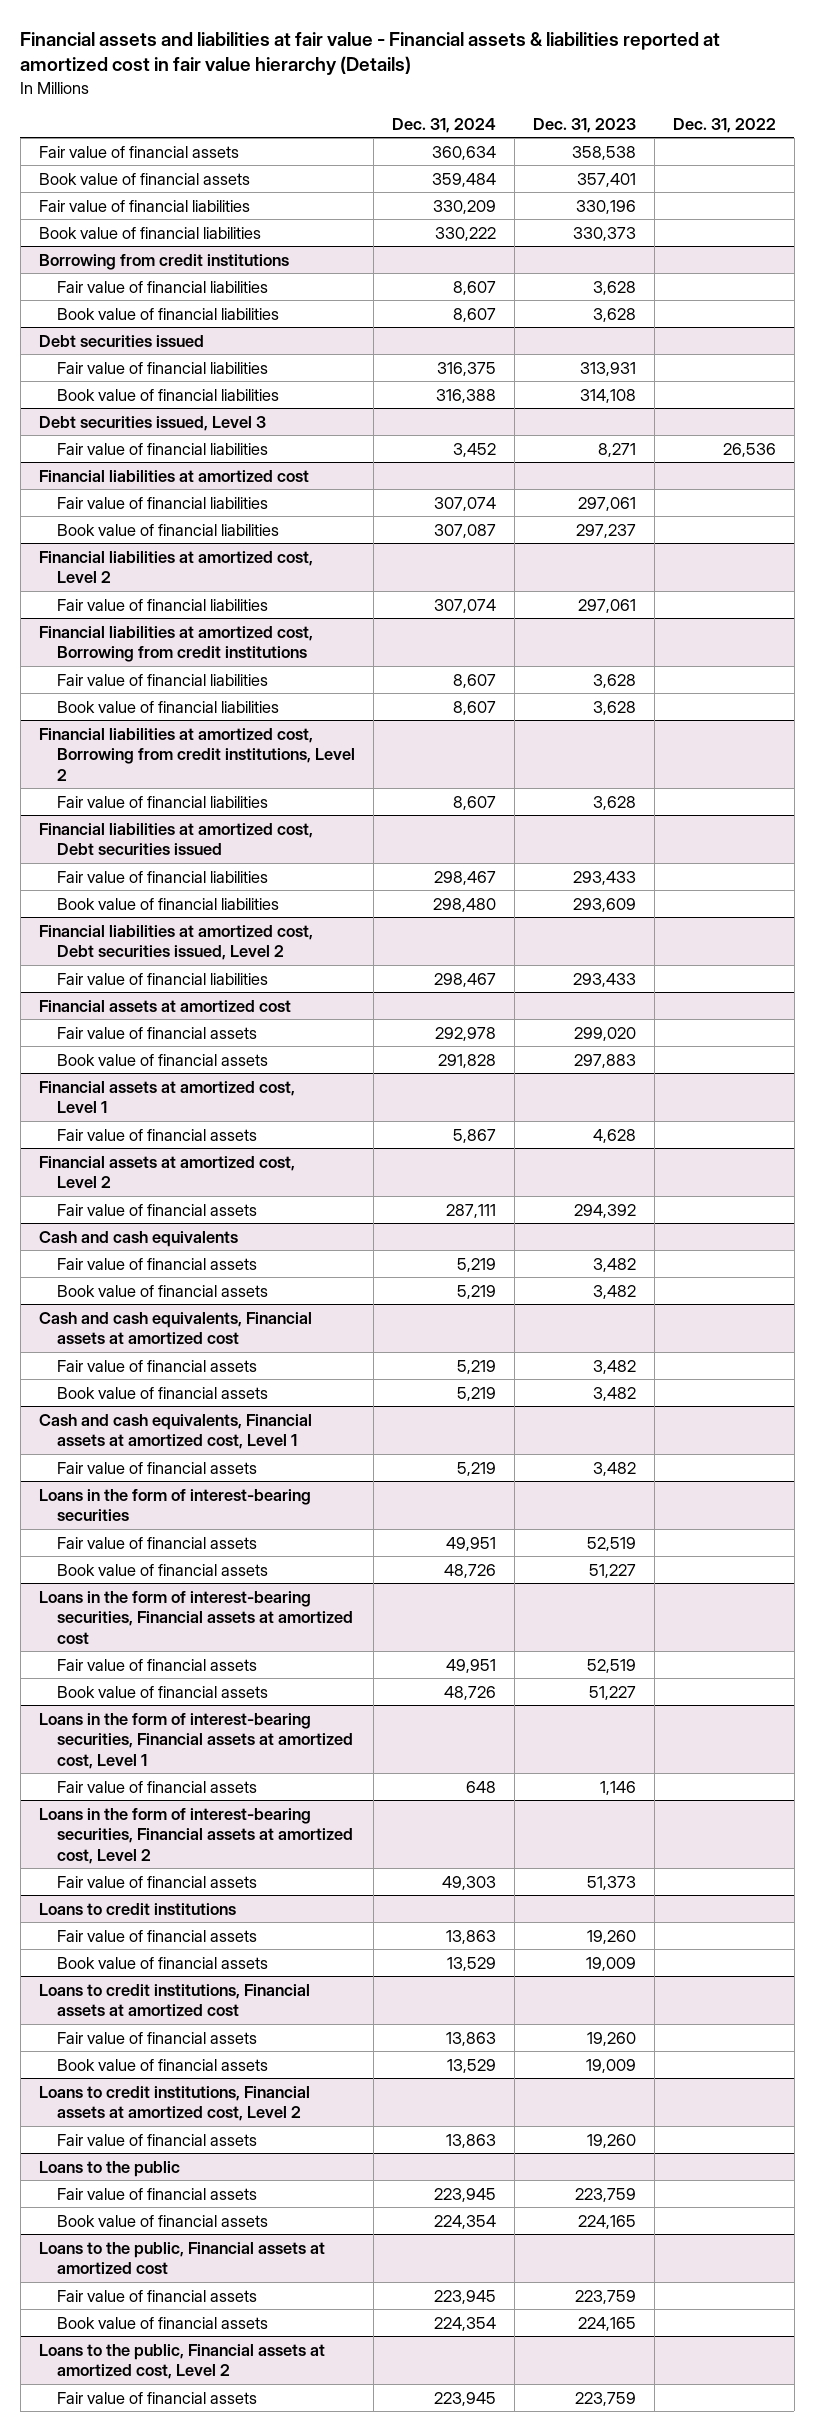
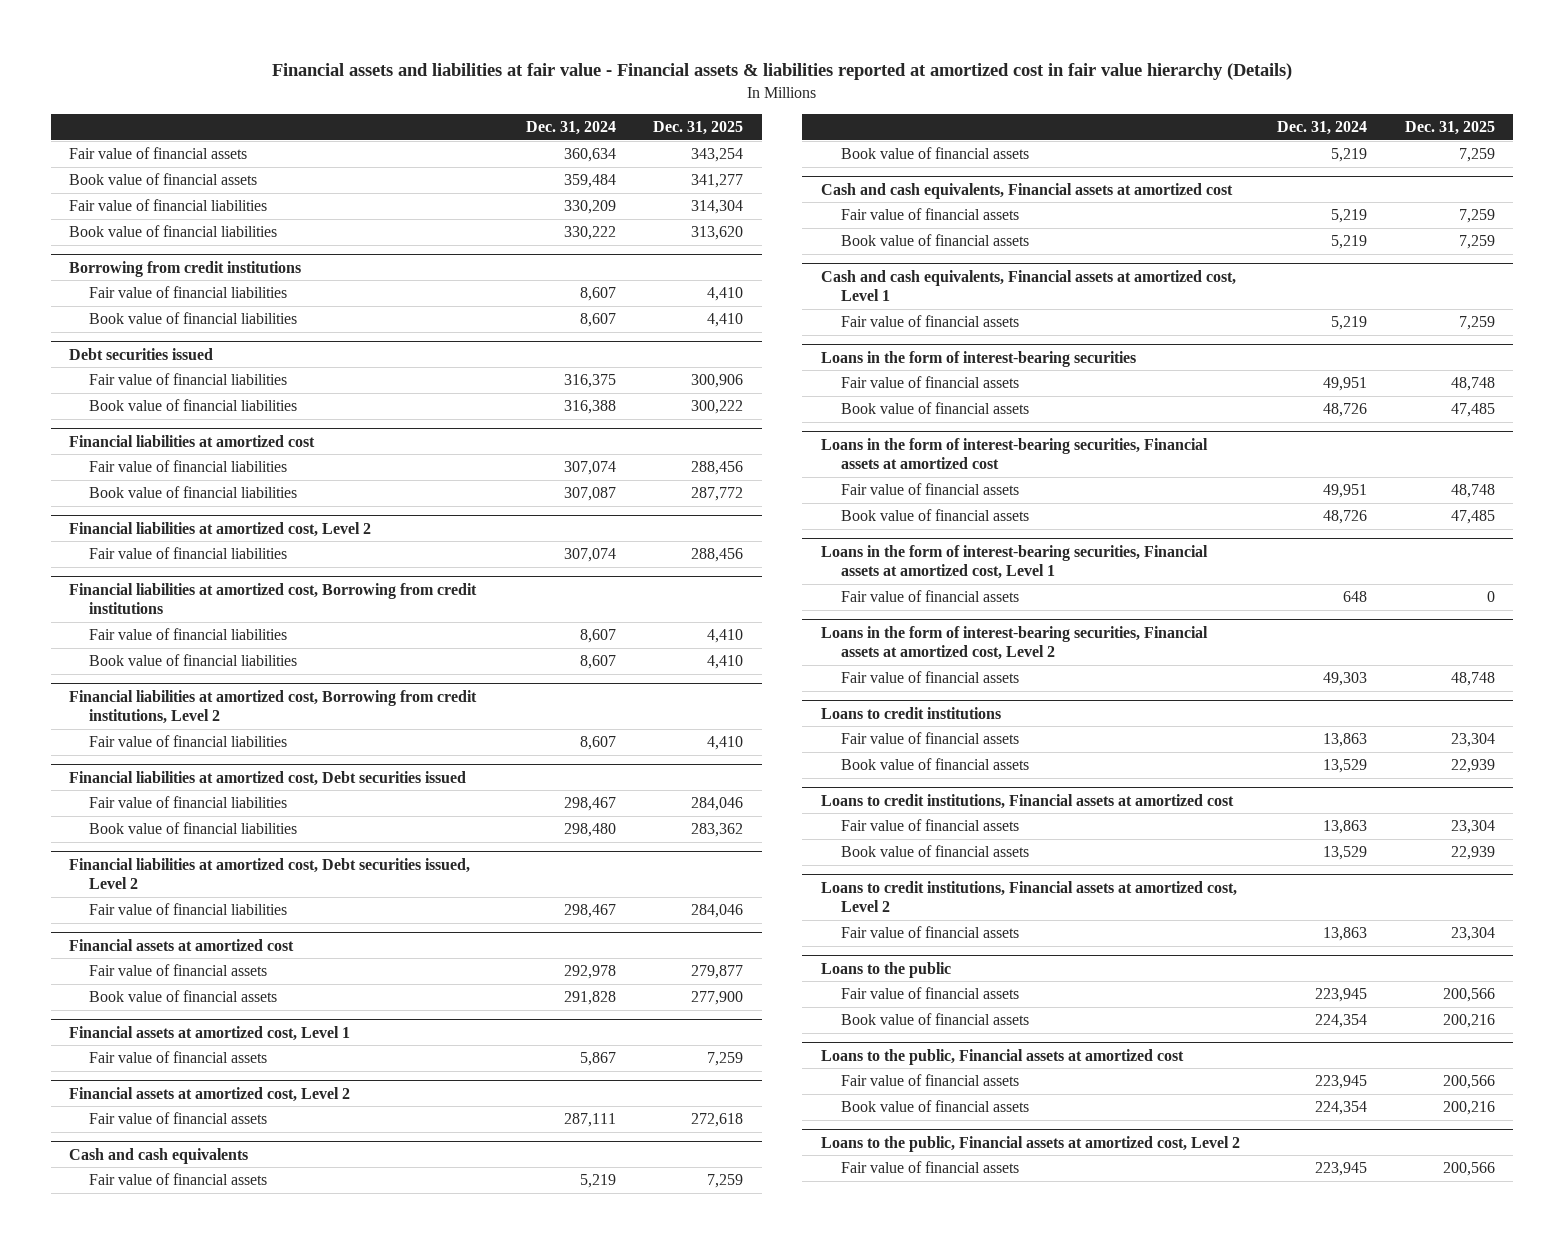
- | Dec. 31, 2024 | Dec. 31, 2023 | Dec. 31, 2022
+ | Dec. 31, 2024 | Dec. 31, 2025
- Debt securities issued, Level 3
- Fair value of financial liabilities | 3,452 | 8,271 | 26,536

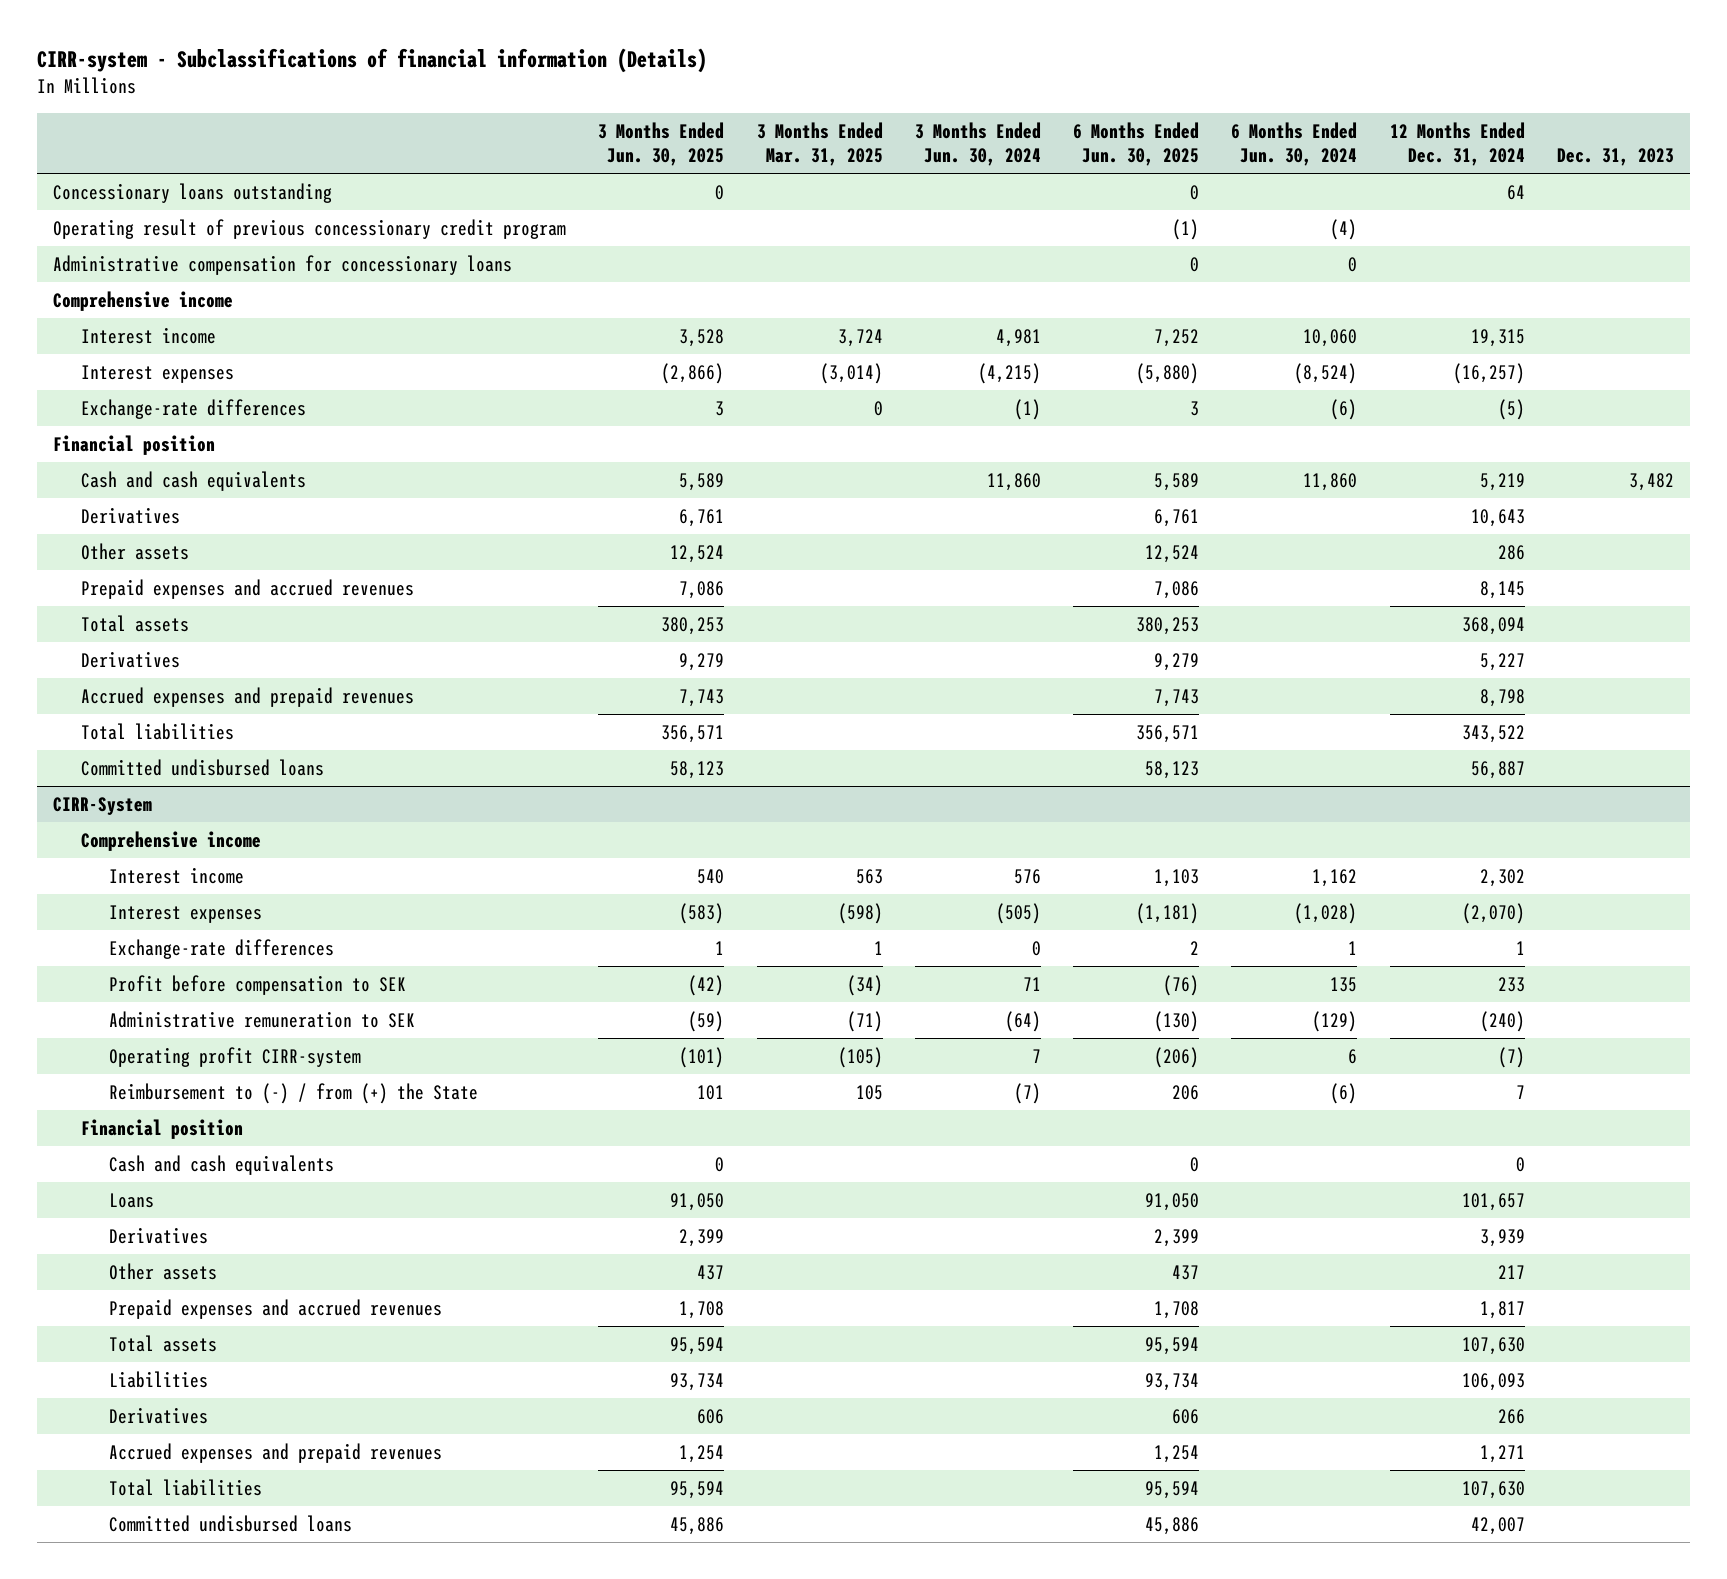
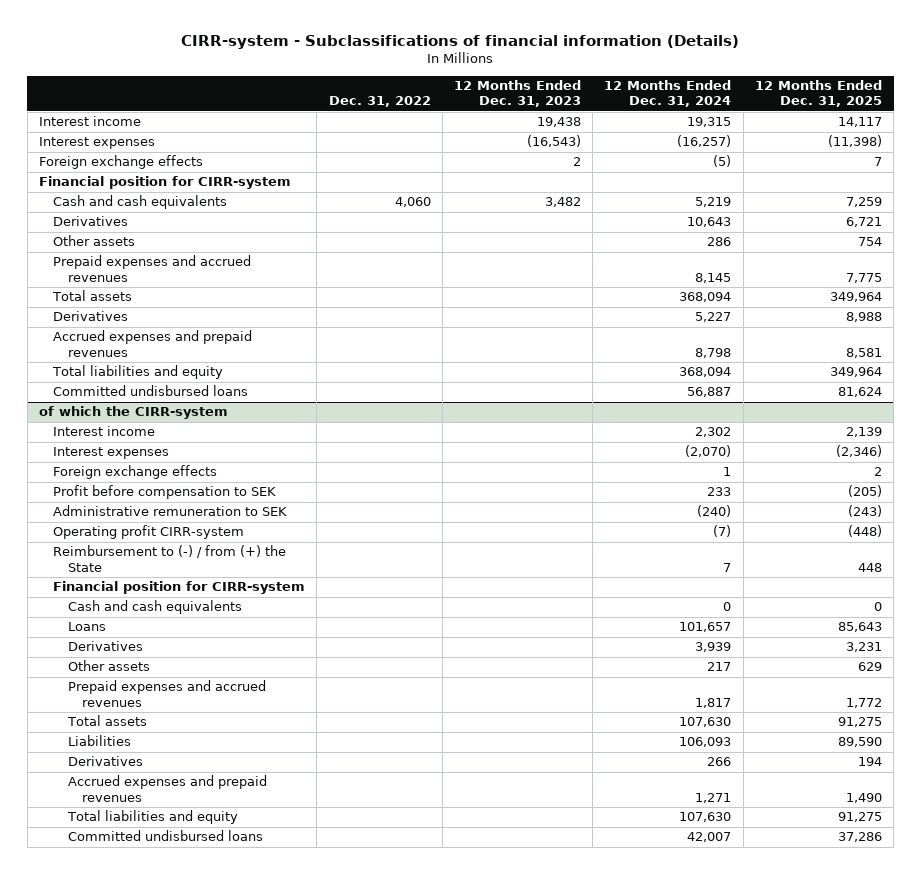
- | 3 Months Ended Jun. 30, 2025 | 3 Months Ended Mar. 31, 2025 | 3 Months Ended Jun. 30, 2024 | 6 Months Ended Jun. 30, 2025 | 6 Months Ended Jun. 30, 2024 | 12 Months Ended Dec. 31, 2024 | Dec. 31, 2023
+ | Dec. 31, 2022 | 12 Months Ended Dec. 31, 2023 | 12 Months Ended Dec. 31, 2024 | 12 Months Ended Dec. 31, 2025
- Concessionary loans outstanding | 0 | | | 0 | | 64 |
- Operating result of previous concessionary credit program | | | | (1) | (4) | |
- Administrative compensation for concessionary loans | | | | 0 | 0 | |
- Comprehensive income
- Exchange-rate differences | 3 | 0 | (1) | 3 | (6) | (5) |
- Financial position
+ Foreign exchange effects | | 2 | (5) | 7
+ Financial position for CIRR-system
- Total liabilities | 356,571 | | | 356,571 | | 343,522 |
+ Total liabilities and equity | | | 368,094 | 349,964
- CIRR-System
- Comprehensive income
+ of which the CIRR-system
- Exchange-rate differences | 1 | 1 | 0 | 2 | 1 | 1 |
+ Foreign exchange effects | | | 1 | 2
- Financial position
+ Financial position for CIRR-system
- Total liabilities | 95,594 | | | 95,594 | | 107,630 |
+ Total liabilities and equity | | | 107,630 | 91,275

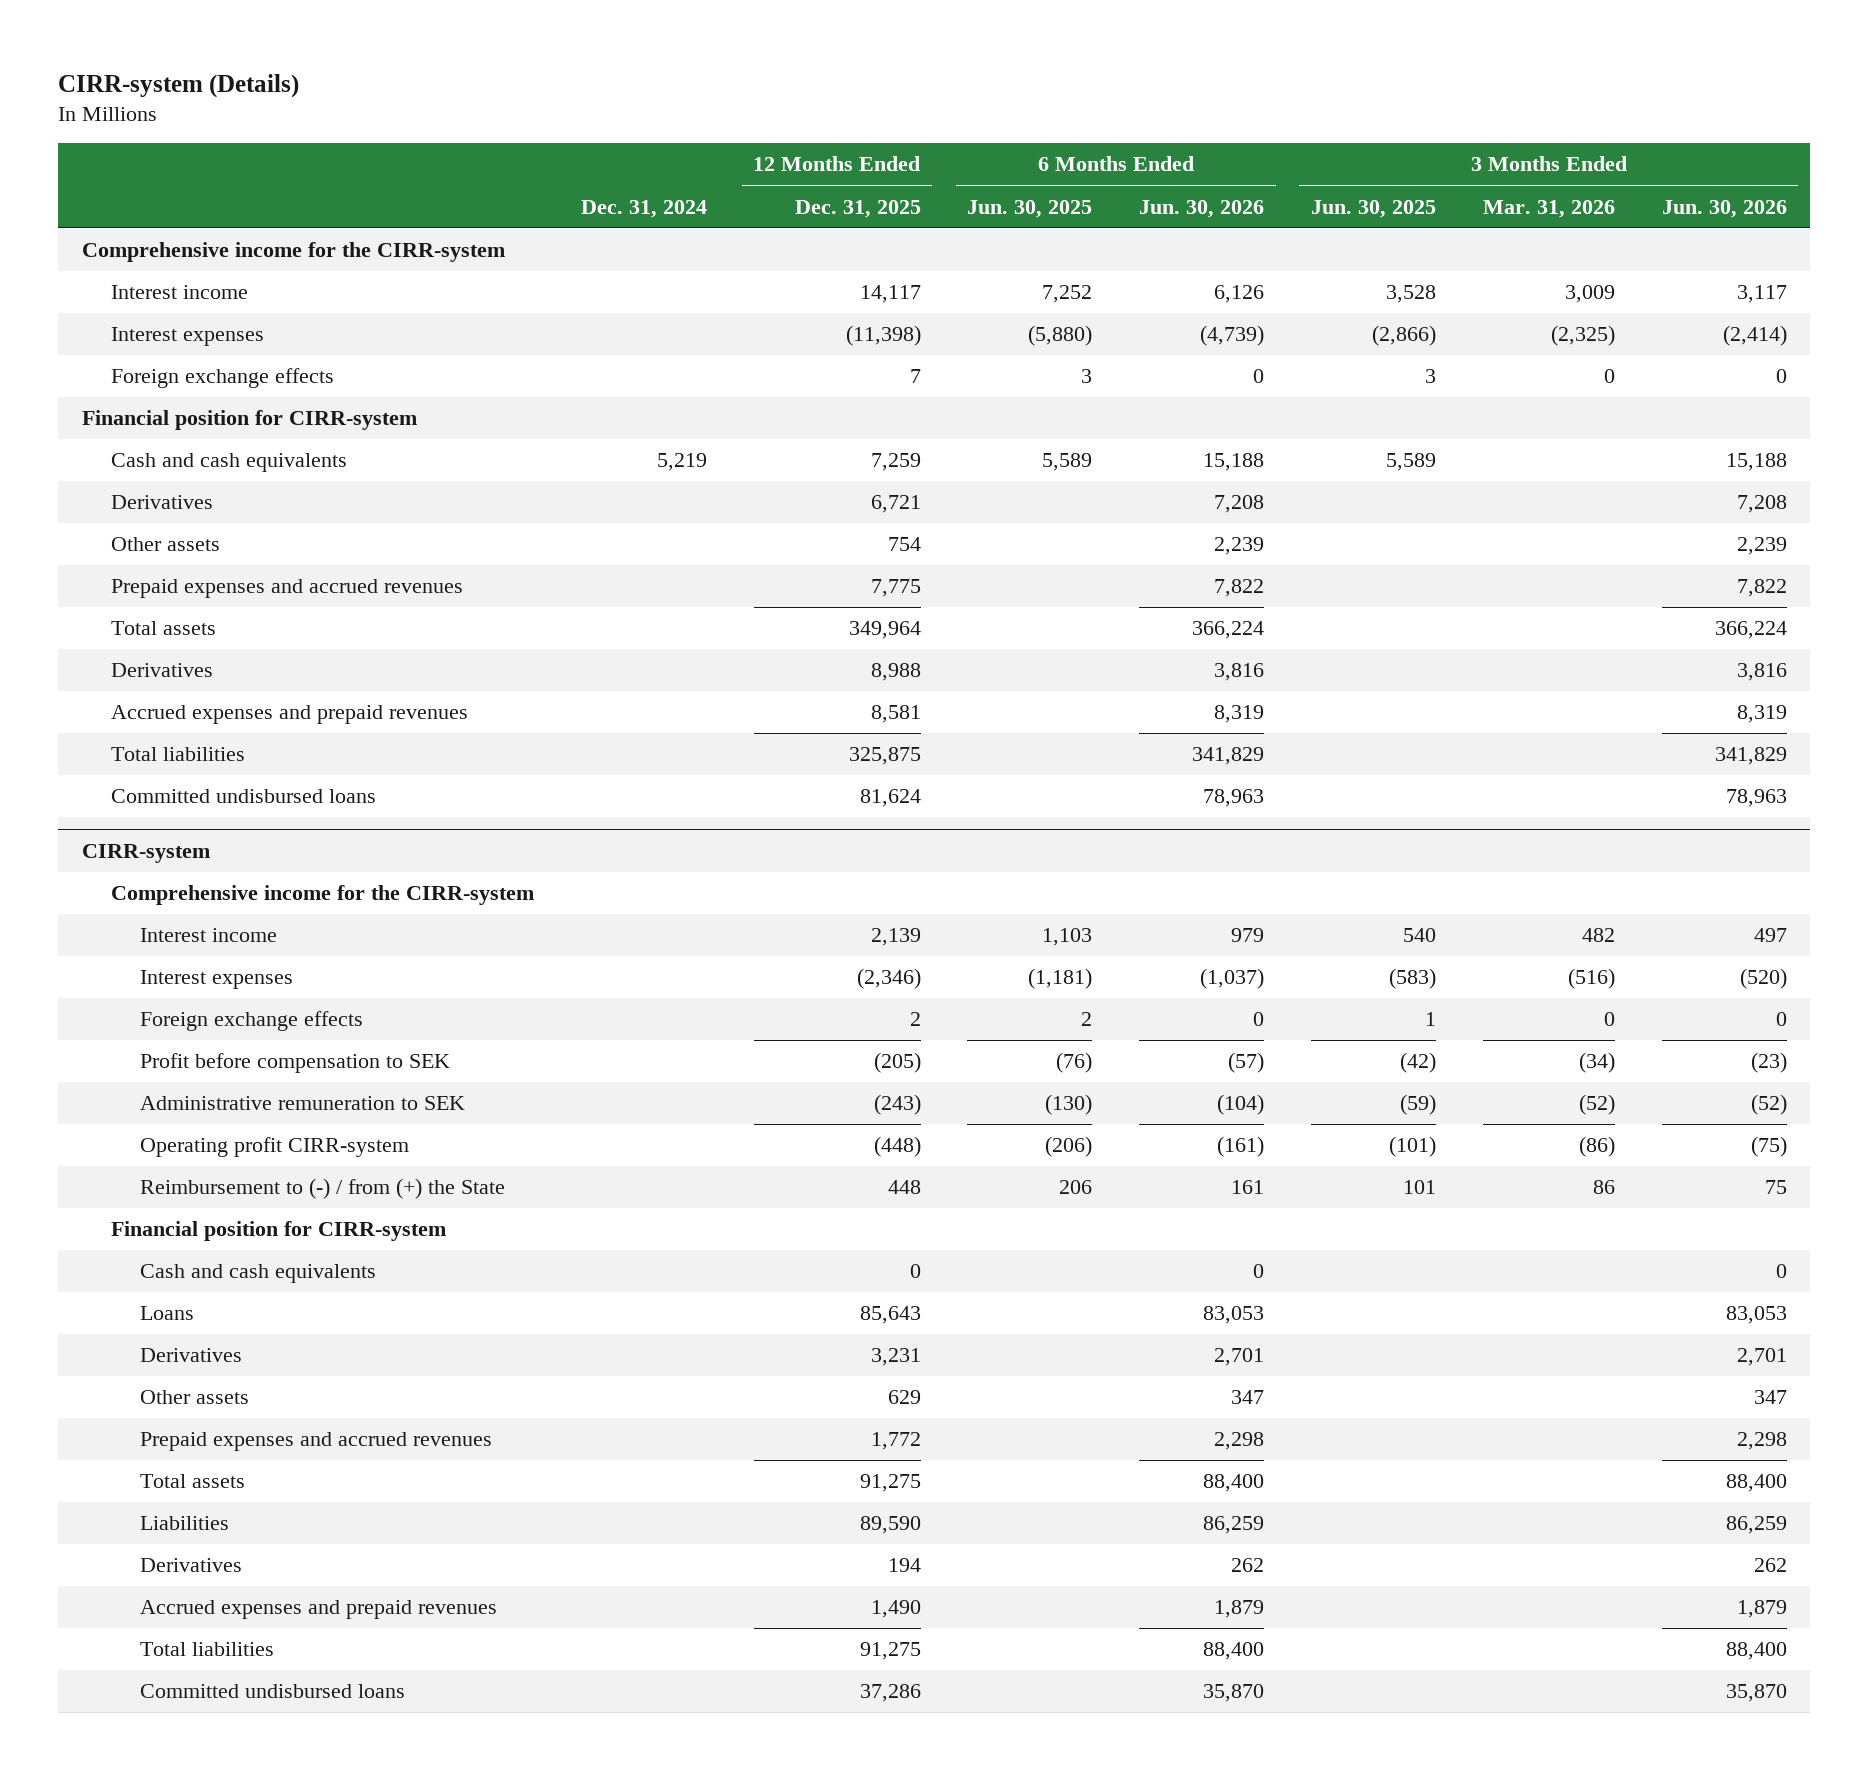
- CIRR-system - Subclassifications of financial information (Details)
+ CIRR-system (Details)
- | Dec. 31, 2022 | 12 Months Ended Dec. 31, 2023 | 12 Months Ended Dec. 31, 2024 | 12 Months Ended Dec. 31, 2025
+ | Dec. 31, 2024 | 12 Months Ended Dec. 31, 2025 | 6 Months Ended Jun. 30, 2025 | 6 Months Ended Jun. 30, 2026 | 3 Months Ended Jun. 30, 2025 | 3 Months Ended Mar. 31, 2026 | 3 Months Ended Jun. 30, 2026
+ Comprehensive income for the CIRR-system
- Total liabilities and equity | | | 368,094 | 349,964
+ Total liabilities | | 325,875 | | 341,829 | | | 341,829
- of which the CIRR-system
+ CIRR-system
+ Comprehensive income for the CIRR-system
- Total liabilities and equity | | | 107,630 | 91,275
+ Total liabilities | | 91,275 | | 88,400 | | | 88,400

